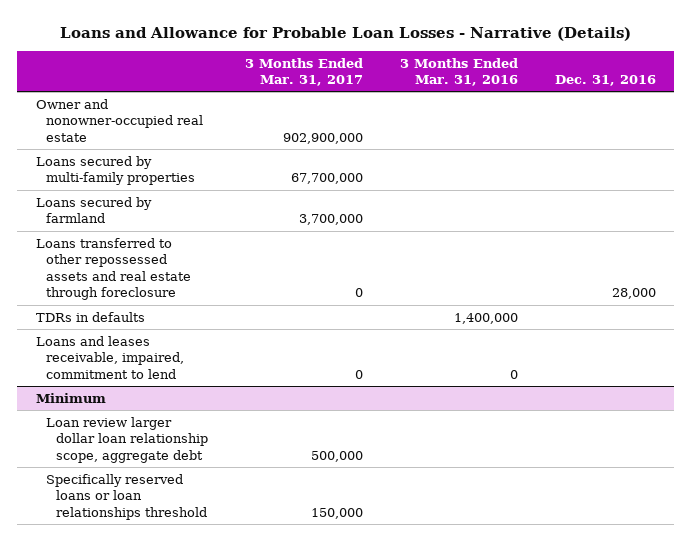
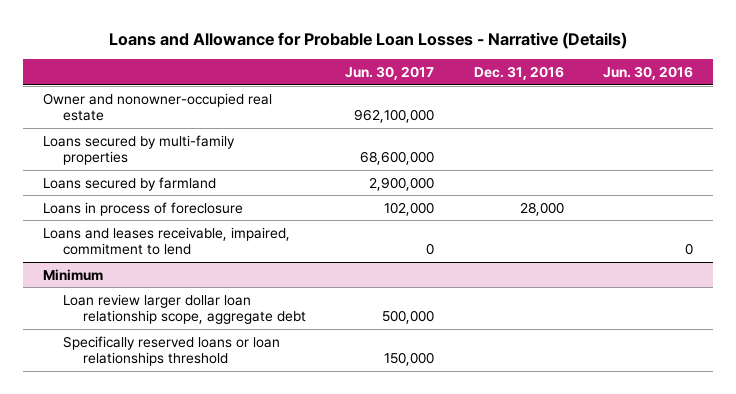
- | 3 Months Ended Mar. 31, 2017 | 3 Months Ended Mar. 31, 2016 | Dec. 31, 2016
+ | Jun. 30, 2017 | Dec. 31, 2016 | Jun. 30, 2016
- Loans transferred to other repossessed assets and real estate through foreclosure | 0 | | 28,000
- TDRs in defaults | | 1,400,000 |
+ Loans in process of foreclosure | 102,000 | 28,000 |

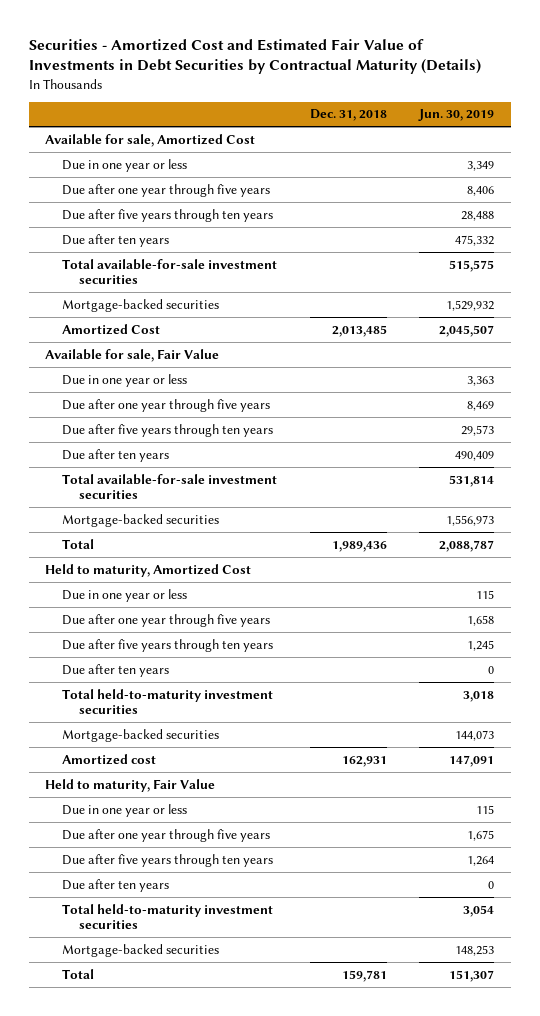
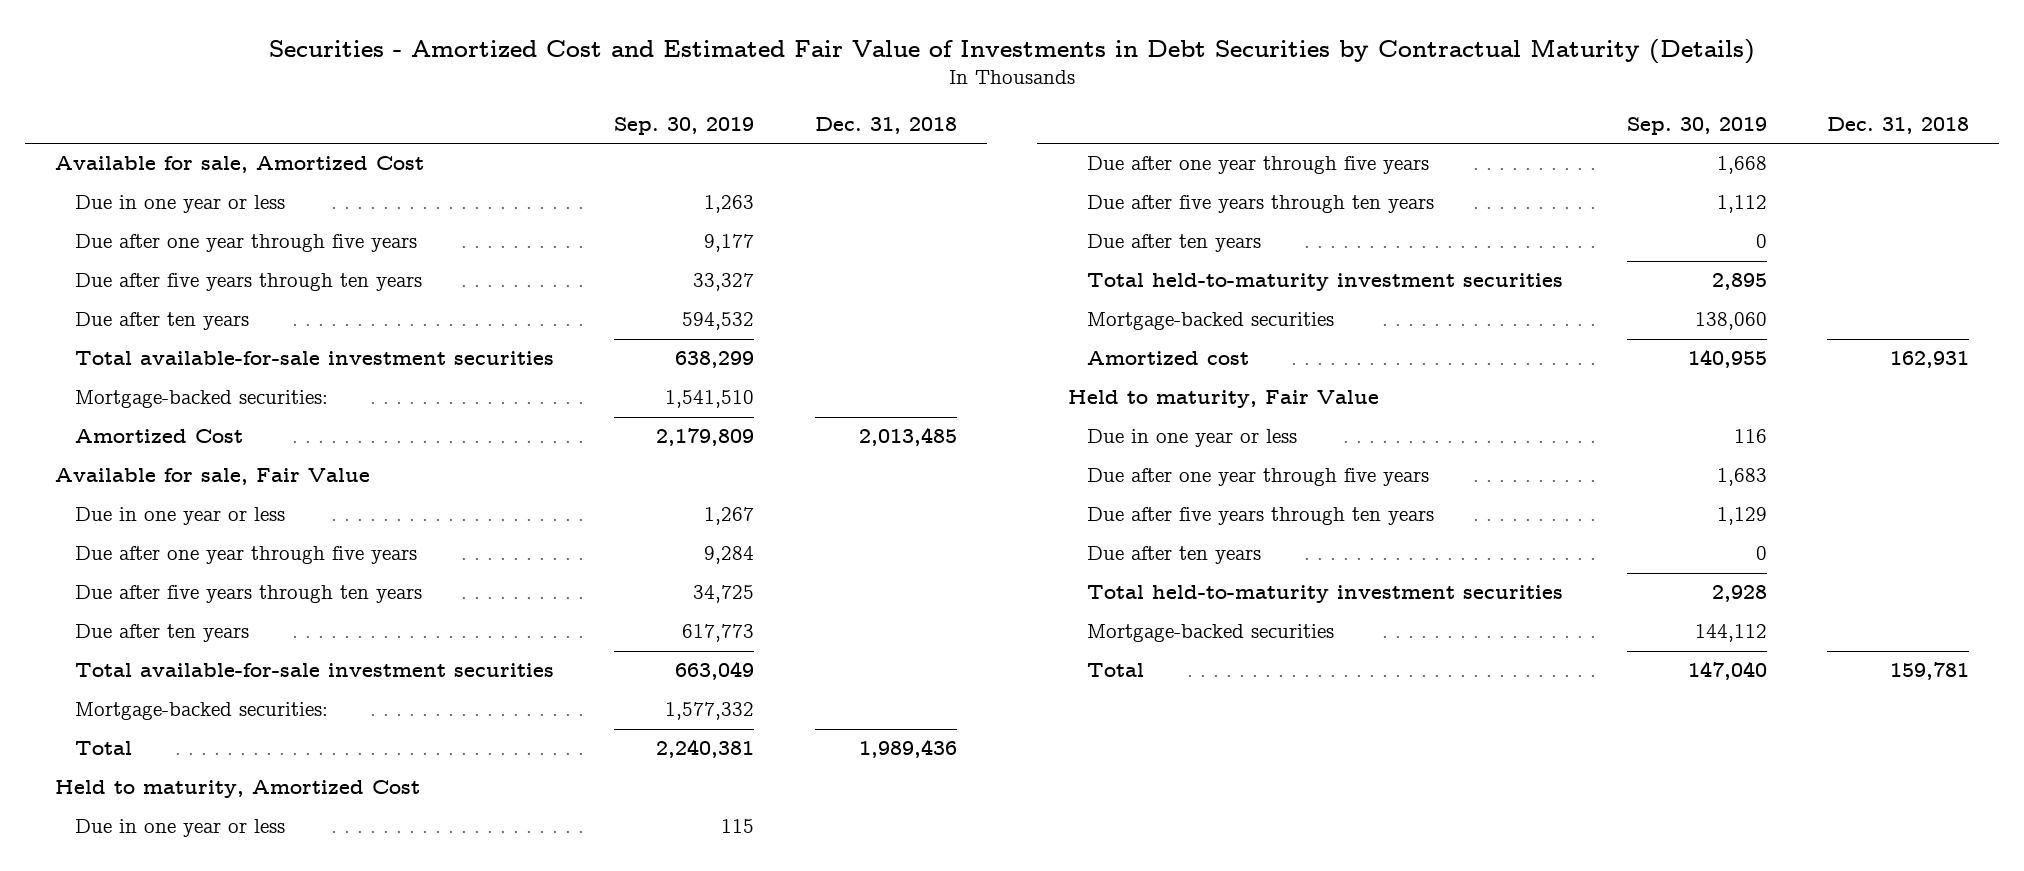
- | Dec. 31, 2018 | Jun. 30, 2019
+ | Sep. 30, 2019 | Dec. 31, 2018
- Mortgage-backed securities | | 1,529,932
+ Mortgage-backed securities: | 1,541,510 |
- Mortgage-backed securities | | 1,556,973
+ Mortgage-backed securities: | 1,577,332 |

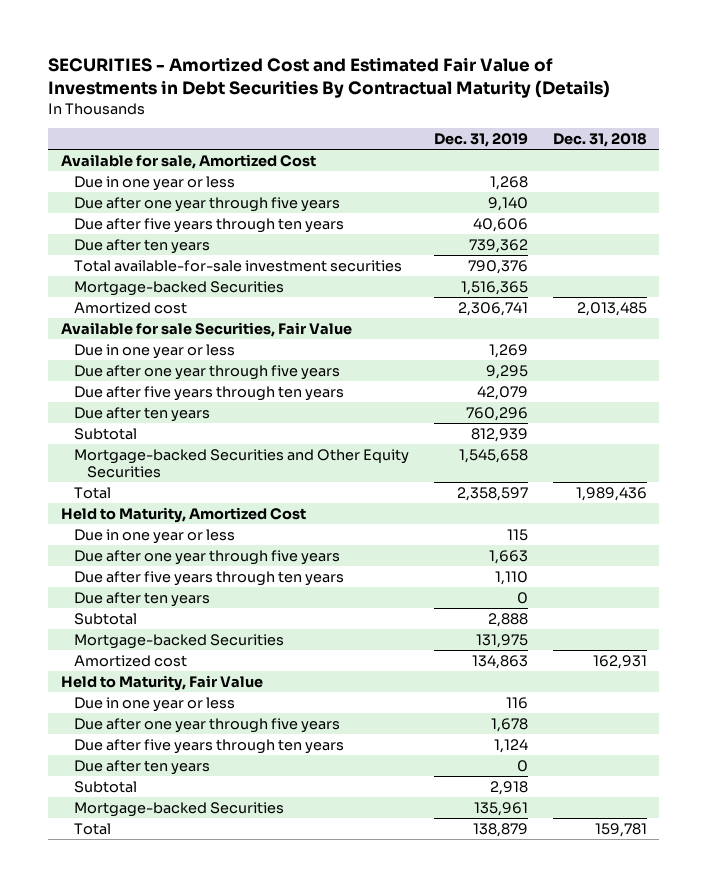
- Securities - Amortized Cost and Estimated Fair Value of Investments in Debt Securities by Contractual Maturity (Details)
+ SECURITIES - Amortized Cost and Estimated Fair Value of Investments in Debt Securities By Contractual Maturity (Details)
- | Sep. 30, 2019 | Dec. 31, 2018
+ | Dec. 31, 2019 | Dec. 31, 2018
- Mortgage-backed securities: | 1,541,510 |
- Amortized Cost | 2,179,809 | 2,013,485
- Available for sale, Fair Value
+ Mortgage-backed Securities | 1,516,365 |
+ Amortized cost | 2,306,741 | 2,013,485
+ Available for sale Securities, Fair Value
- Total available-for-sale investment securities | 663,049 |
- Mortgage-backed securities: | 1,577,332 |
+ Subtotal | 812,939 |
+ Mortgage-backed Securities and Other Equity Securities | 1,545,658 |
- Held to maturity, Amortized Cost
+ Held to Maturity, Amortized Cost
- Total held-to-maturity investment securities | 2,895 |
- Mortgage-backed securities | 138,060 |
+ Subtotal | 2,888 |
+ Mortgage-backed Securities | 131,975 |
- Held to maturity, Fair Value
+ Held to Maturity, Fair Value
- Total held-to-maturity investment securities | 2,928 |
- Mortgage-backed securities | 144,112 |
+ Subtotal | 2,918 |
+ Mortgage-backed Securities | 135,961 |

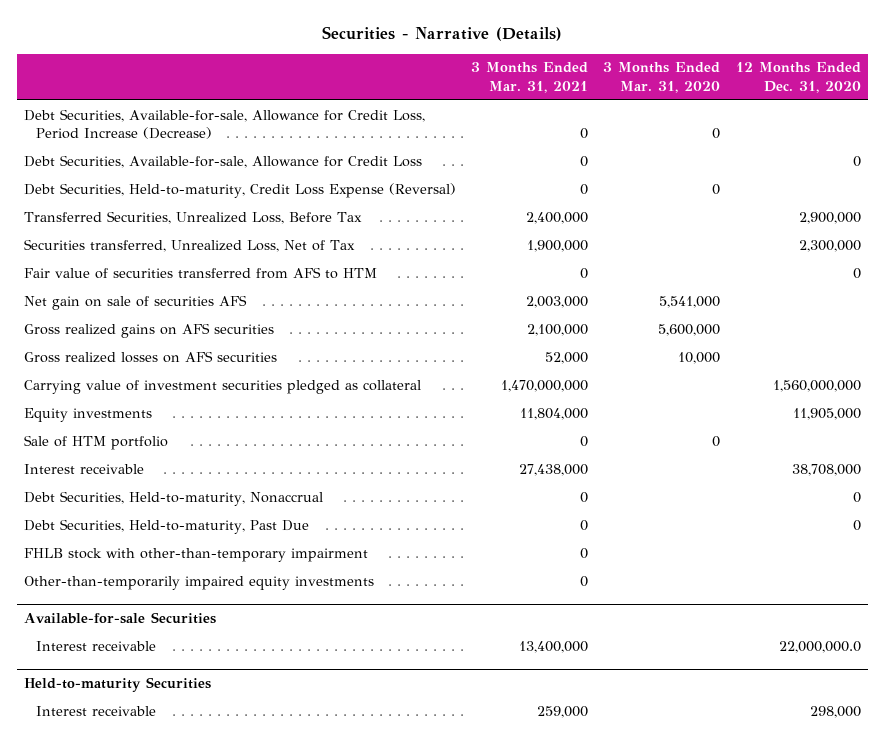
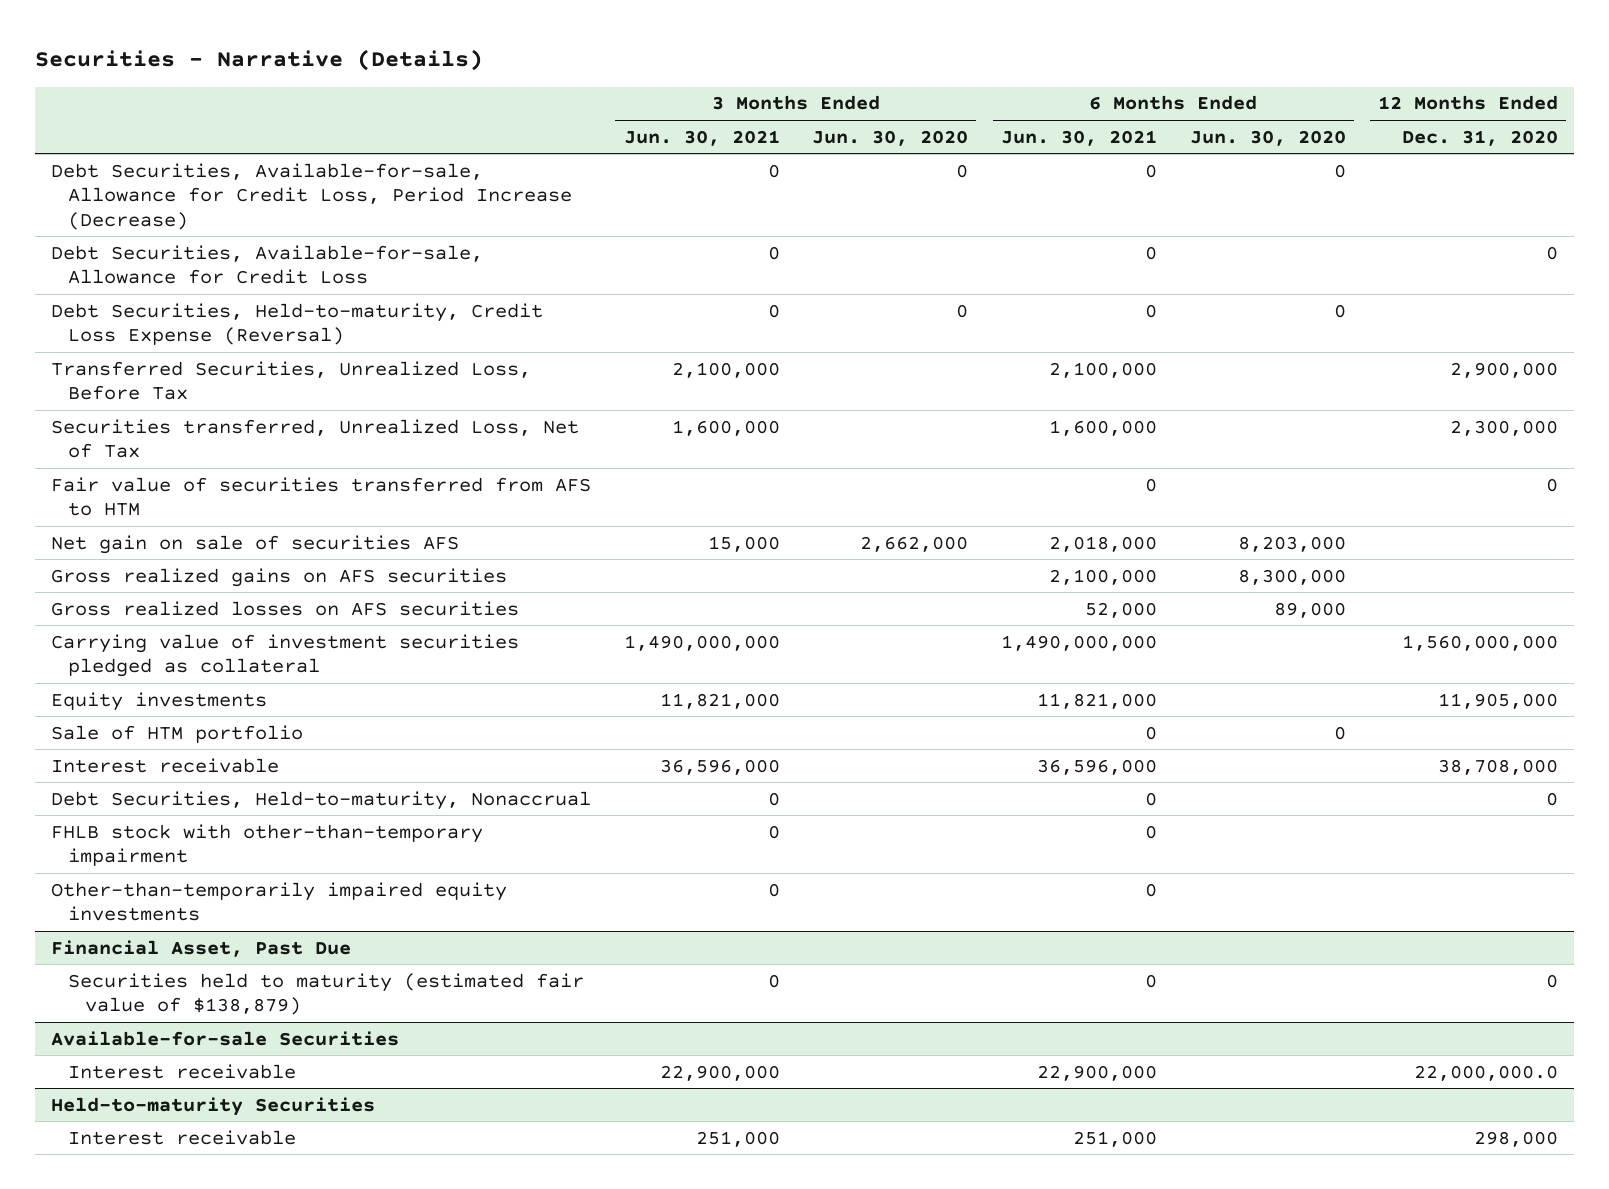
- | 3 Months Ended Mar. 31, 2021 | 3 Months Ended Mar. 31, 2020 | 12 Months Ended Dec. 31, 2020
+ | 3 Months Ended Jun. 30, 2021 | 3 Months Ended Jun. 30, 2020 | 6 Months Ended Jun. 30, 2021 | 6 Months Ended Jun. 30, 2020 | 12 Months Ended Dec. 31, 2020
- Debt Securities, Held-to-maturity, Past Due | 0 | | 0
+ Financial Asset, Past Due
+ Securities held to maturity (estimated fair value of $138,879) | 0 | | 0 | | 0

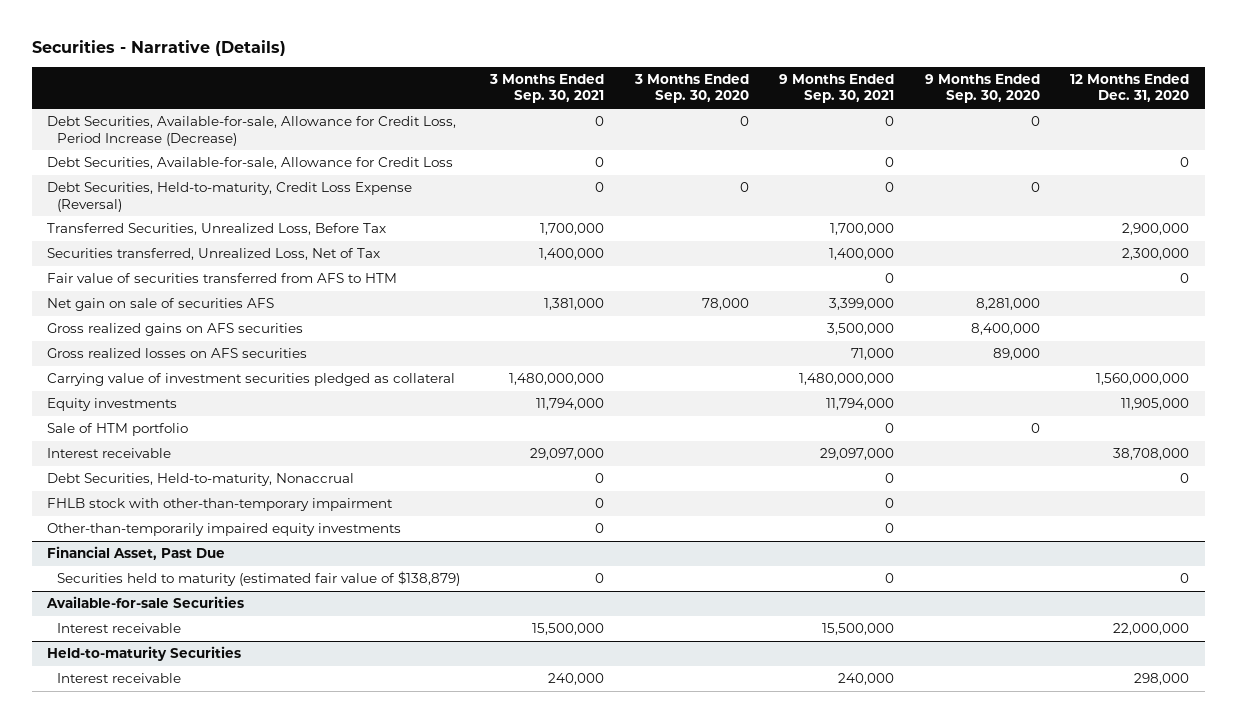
- | 3 Months Ended Jun. 30, 2021 | 3 Months Ended Jun. 30, 2020 | 6 Months Ended Jun. 30, 2021 | 6 Months Ended Jun. 30, 2020 | 12 Months Ended Dec. 31, 2020
+ | 3 Months Ended Sep. 30, 2021 | 3 Months Ended Sep. 30, 2020 | 9 Months Ended Sep. 30, 2021 | 9 Months Ended Sep. 30, 2020 | 12 Months Ended Dec. 31, 2020
@ Available-for-sale Securities
- Interest receivable | 22,900,000 | | 22,900,000 | | 22,000,000.0
+ Interest receivable | 15,500,000 | | 15,500,000 | | 22,000,000

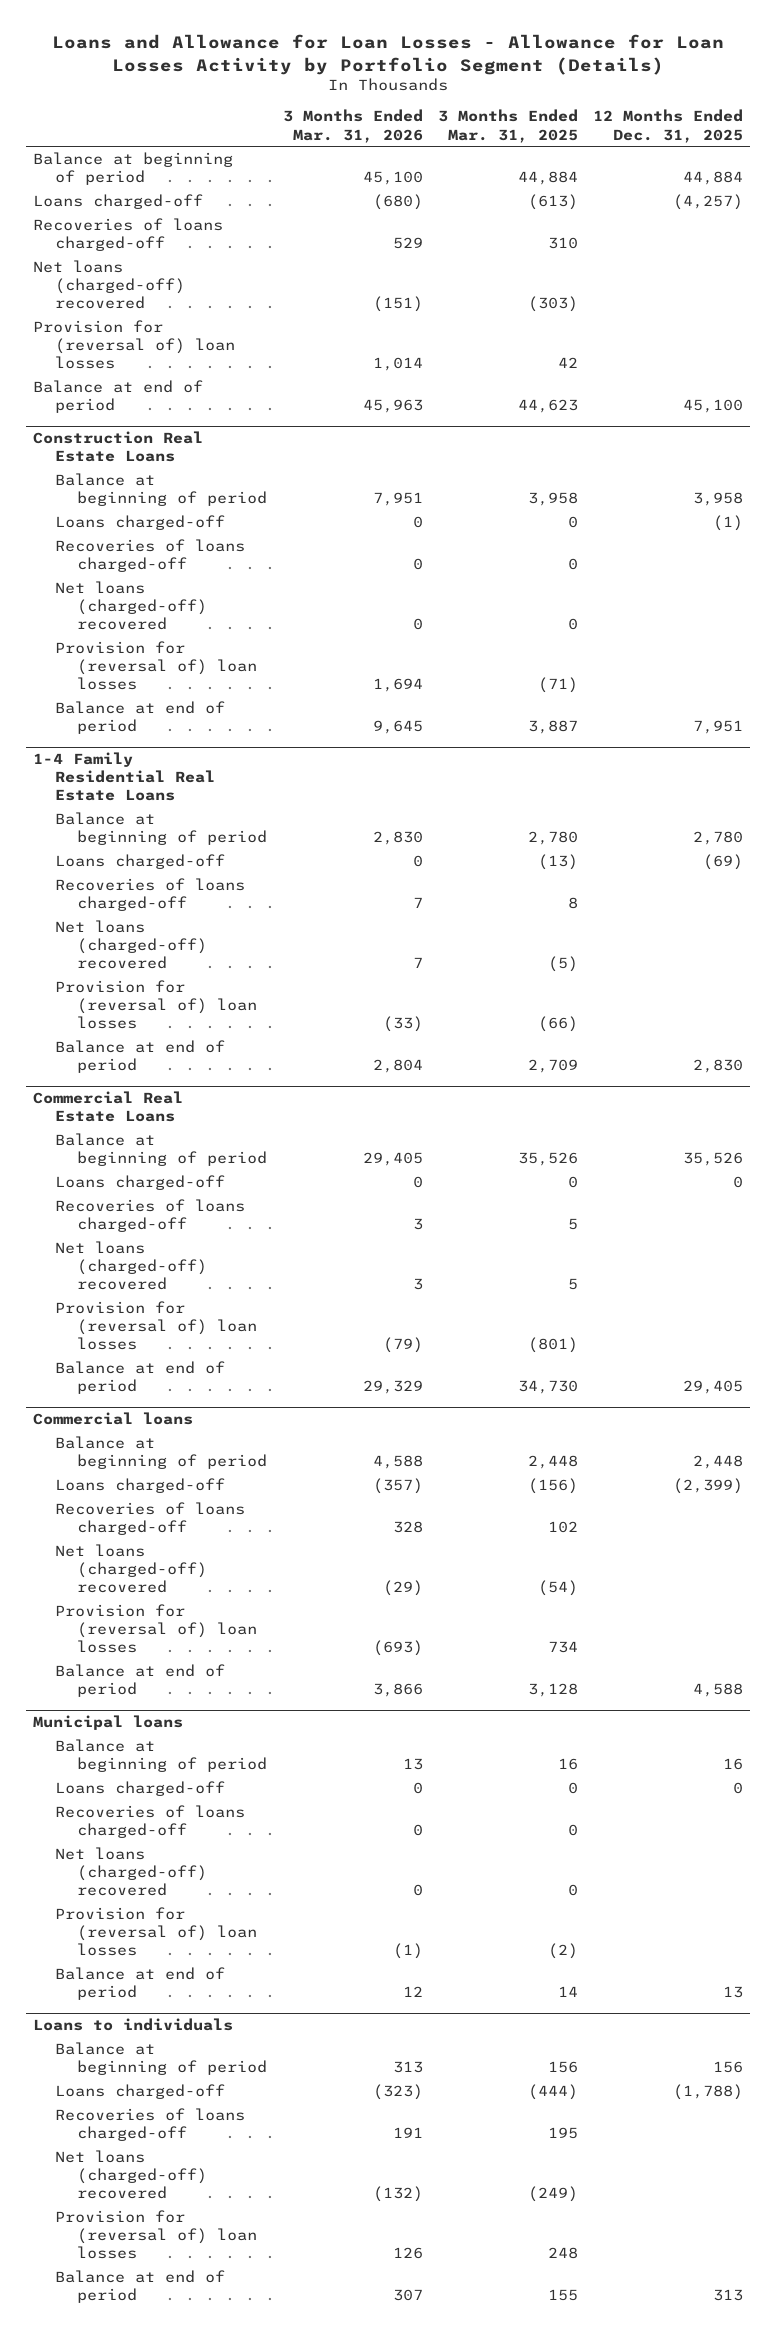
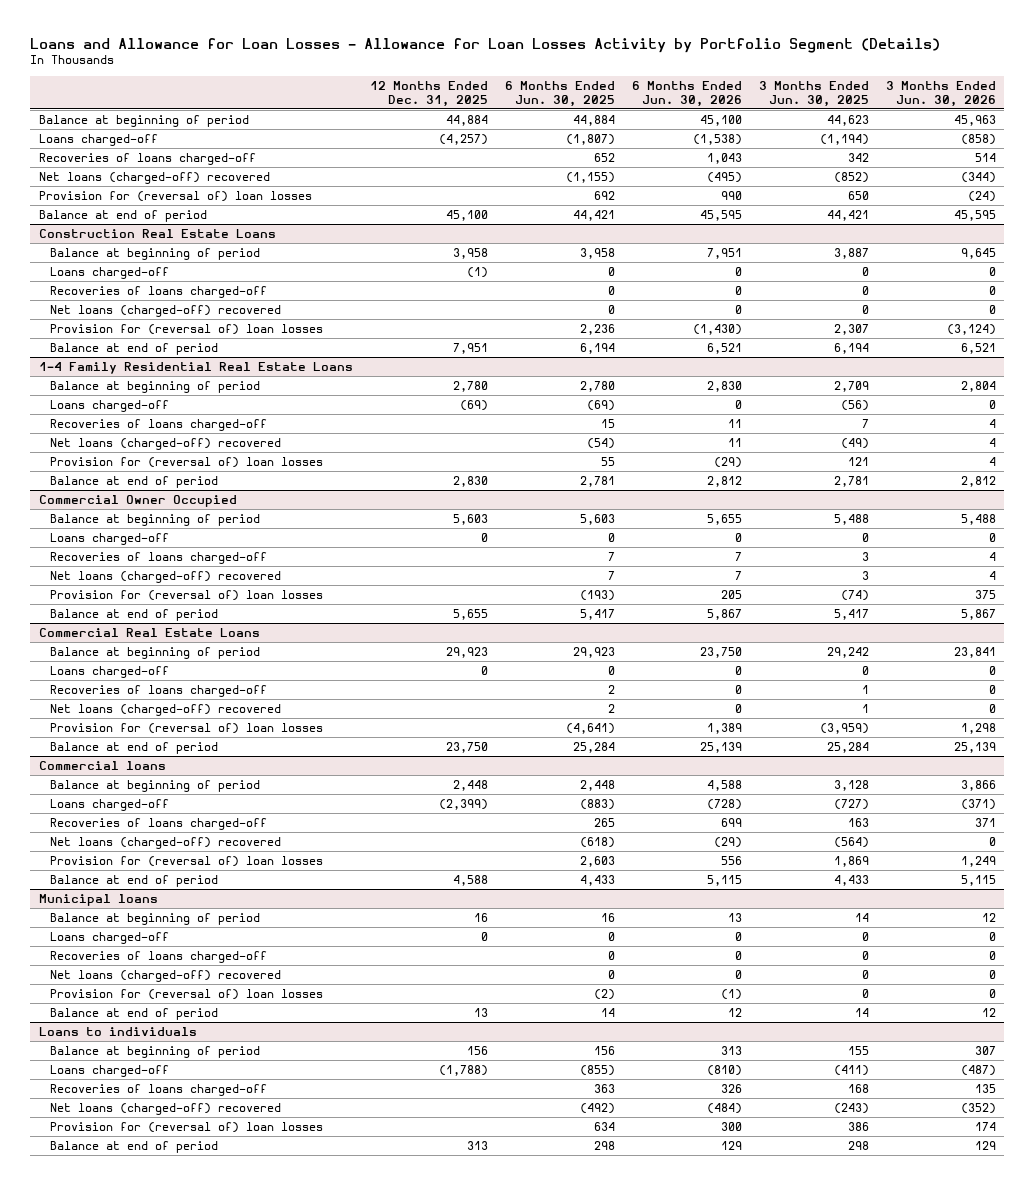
- | 3 Months Ended Mar. 31, 2026 | 3 Months Ended Mar. 31, 2025 | 12 Months Ended Dec. 31, 2025
+ | 12 Months Ended Dec. 31, 2025 | 6 Months Ended Jun. 30, 2025 | 6 Months Ended Jun. 30, 2026 | 3 Months Ended Jun. 30, 2025 | 3 Months Ended Jun. 30, 2026
+ Commercial Owner Occupied
+ Balance at beginning of period | 5,603 | 5,603 | 5,655 | 5,488 | 5,488
+ Loans charged-off | 0 | 0 | 0 | 0 | 0
+ Recoveries of loans charged-off | | 7 | 7 | 3 | 4
+ Net loans (charged-off) recovered | | 7 | 7 | 3 | 4
+ Provision for (reversal of) loan losses | | (193) | 205 | (74) | 375
+ Balance at end of period | 5,655 | 5,417 | 5,867 | 5,417 | 5,867
@ Commercial Real Estate Loans
- Balance at beginning of period | 29,405 | 35,526 | 35,526
+ Balance at beginning of period | 29,923 | 29,923 | 23,750 | 29,242 | 23,841
- Balance at end of period | 29,329 | 34,730 | 29,405
+ Balance at end of period | 23,750 | 25,284 | 25,139 | 25,284 | 25,139

